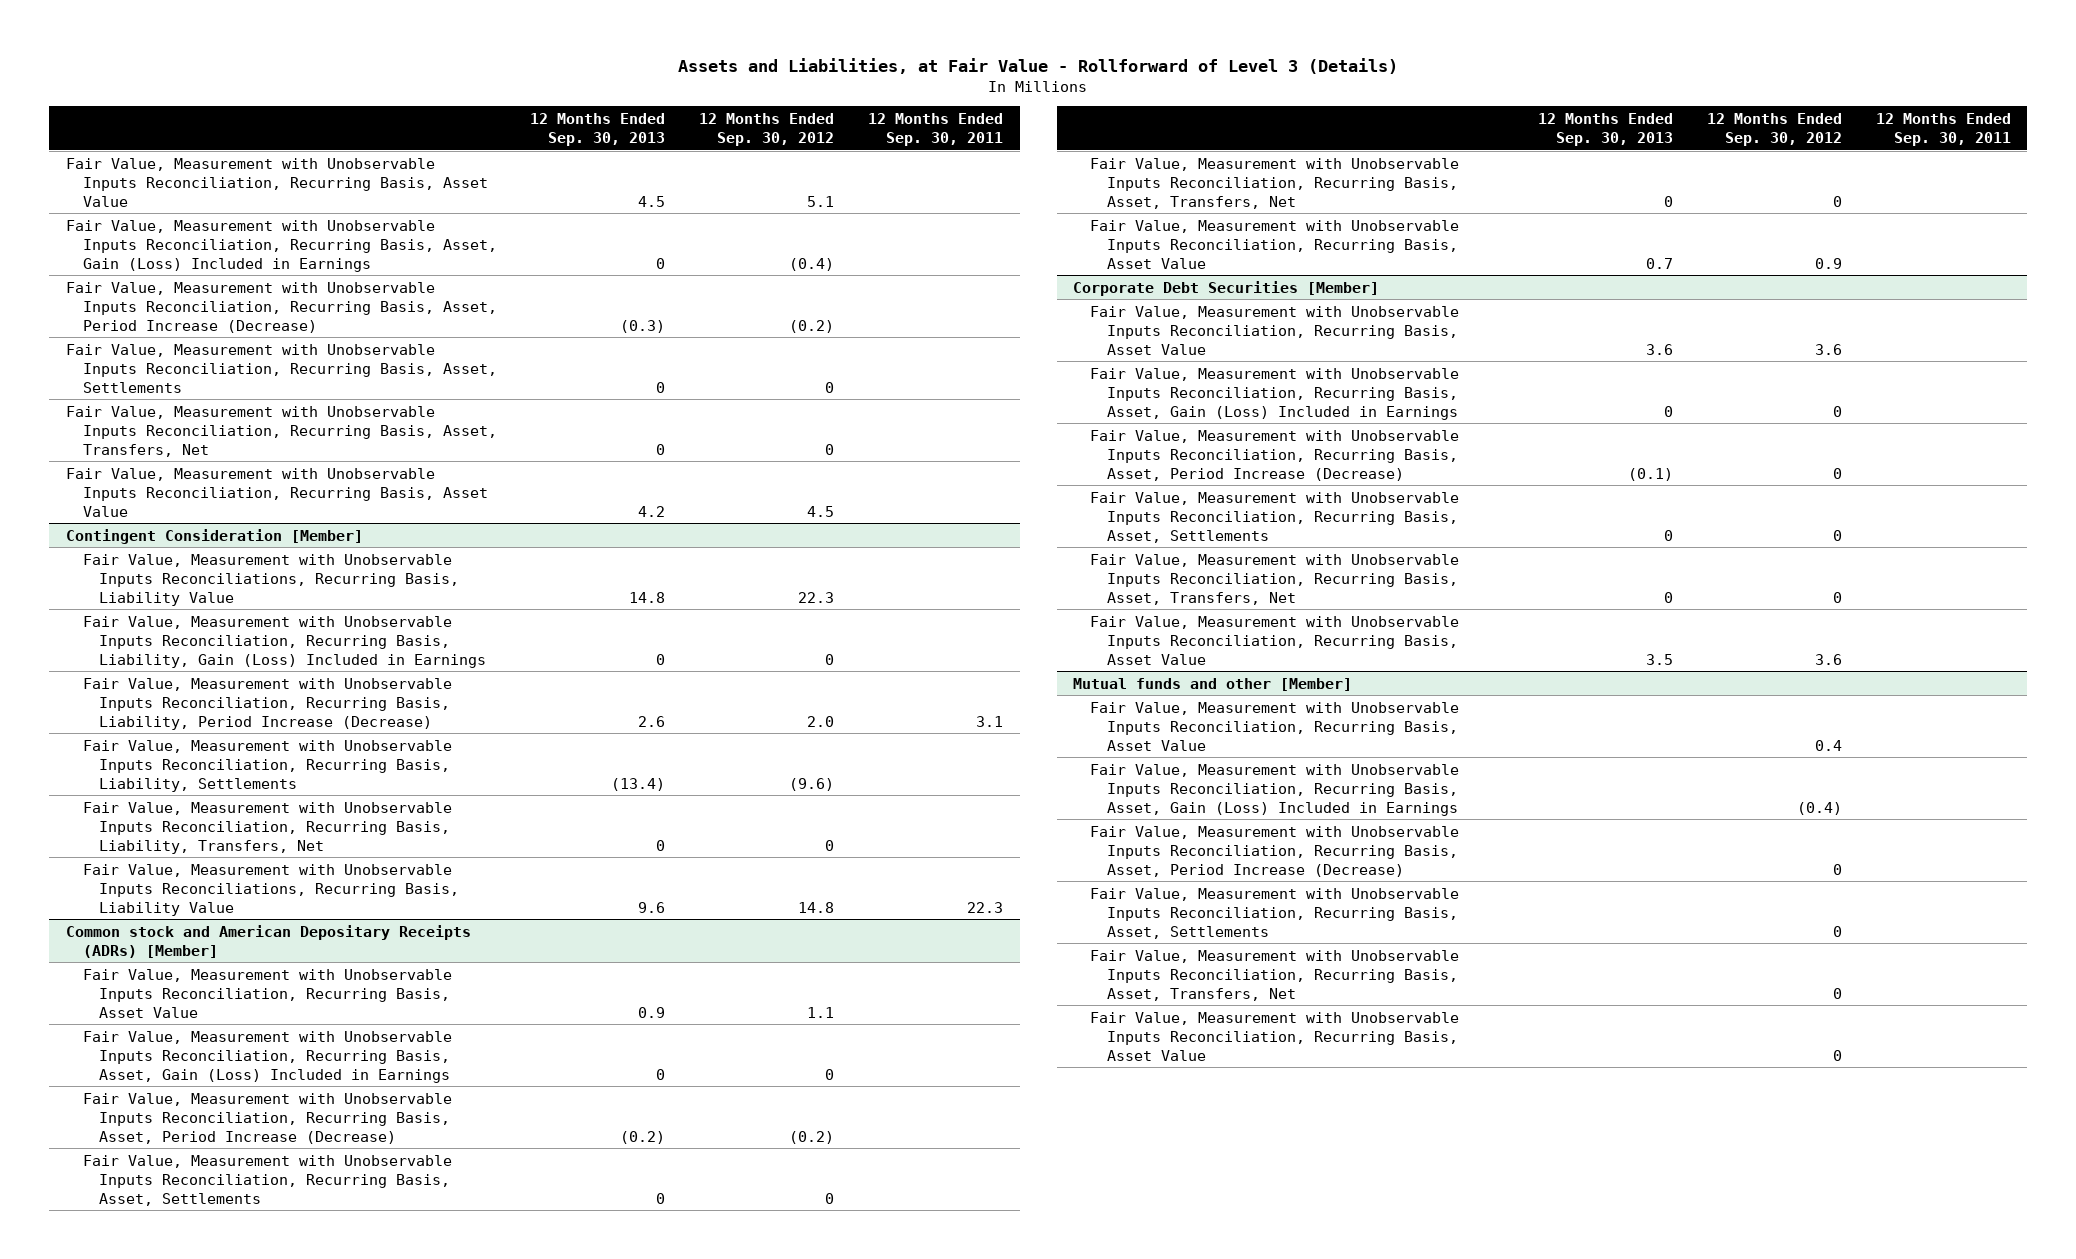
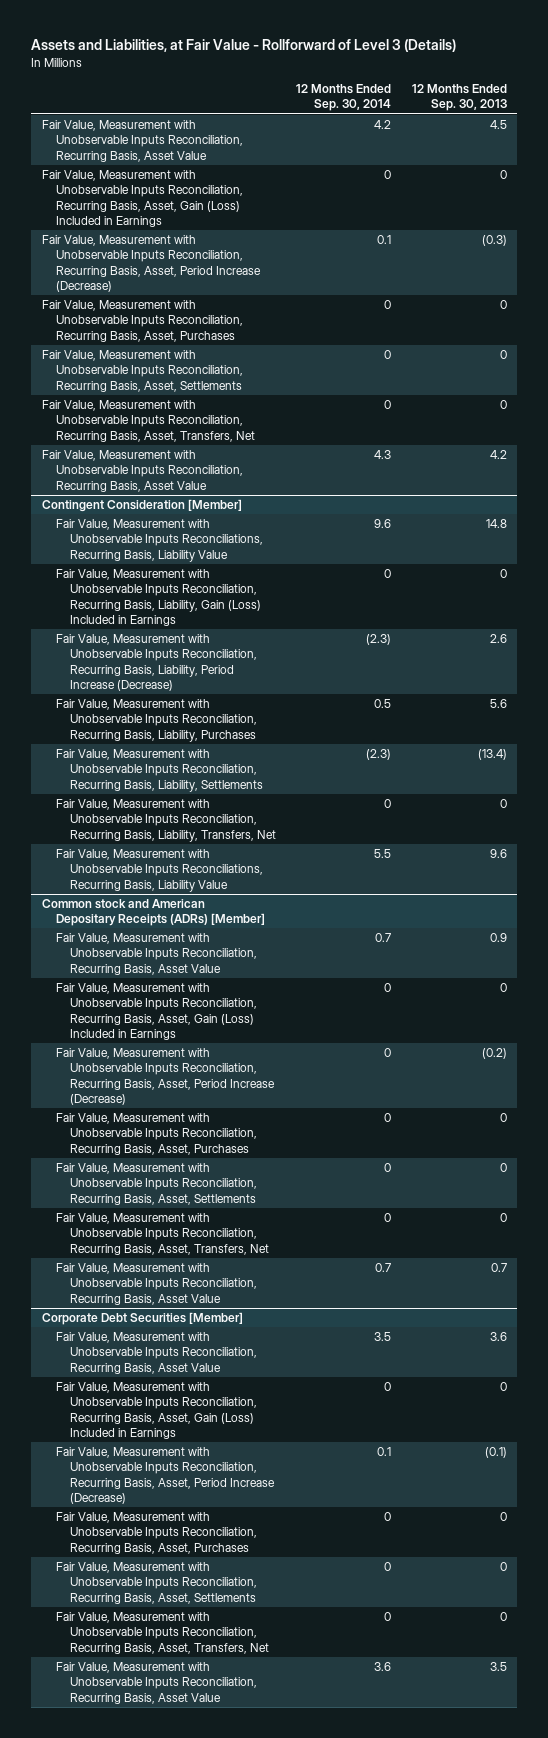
- | 12 Months Ended Sep. 30, 2013 | 12 Months Ended Sep. 30, 2012 | 12 Months Ended Sep. 30, 2011
+ | 12 Months Ended Sep. 30, 2014 | 12 Months Ended Sep. 30, 2013
+ Fair Value, Measurement with Unobservable Inputs Reconciliation, Recurring Basis, Asset, Purchases | 0 | 0
@ Contingent Consideration [Member]
+ Fair Value, Measurement with Unobservable Inputs Reconciliation, Recurring Basis, Liability, Purchases | 0.5 | 5.6
@ Common stock and American Depositary Receipts (ADRs) [Member]
+ Fair Value, Measurement with Unobservable Inputs Reconciliation, Recurring Basis, Asset, Purchases | 0 | 0
@ Corporate Debt Securities [Member]
+ Fair Value, Measurement with Unobservable Inputs Reconciliation, Recurring Basis, Asset, Purchases | 0 | 0
- Mutual funds and other [Member]
- Fair Value, Measurement with Unobservable Inputs Reconciliation, Recurring Basis, Asset Value | | 0.4 |
- Fair Value, Measurement with Unobservable Inputs Reconciliation, Recurring Basis, Asset, Gain (Loss) Included in Earnings | | (0.4) |
- Fair Value, Measurement with Unobservable Inputs Reconciliation, Recurring Basis, Asset, Period Increase (Decrease) | | 0 |
- Fair Value, Measurement with Unobservable Inputs Reconciliation, Recurring Basis, Asset, Settlements | | 0 |
- Fair Value, Measurement with Unobservable Inputs Reconciliation, Recurring Basis, Asset, Transfers, Net | | 0 |
- Fair Value, Measurement with Unobservable Inputs Reconciliation, Recurring Basis, Asset Value | | 0 |

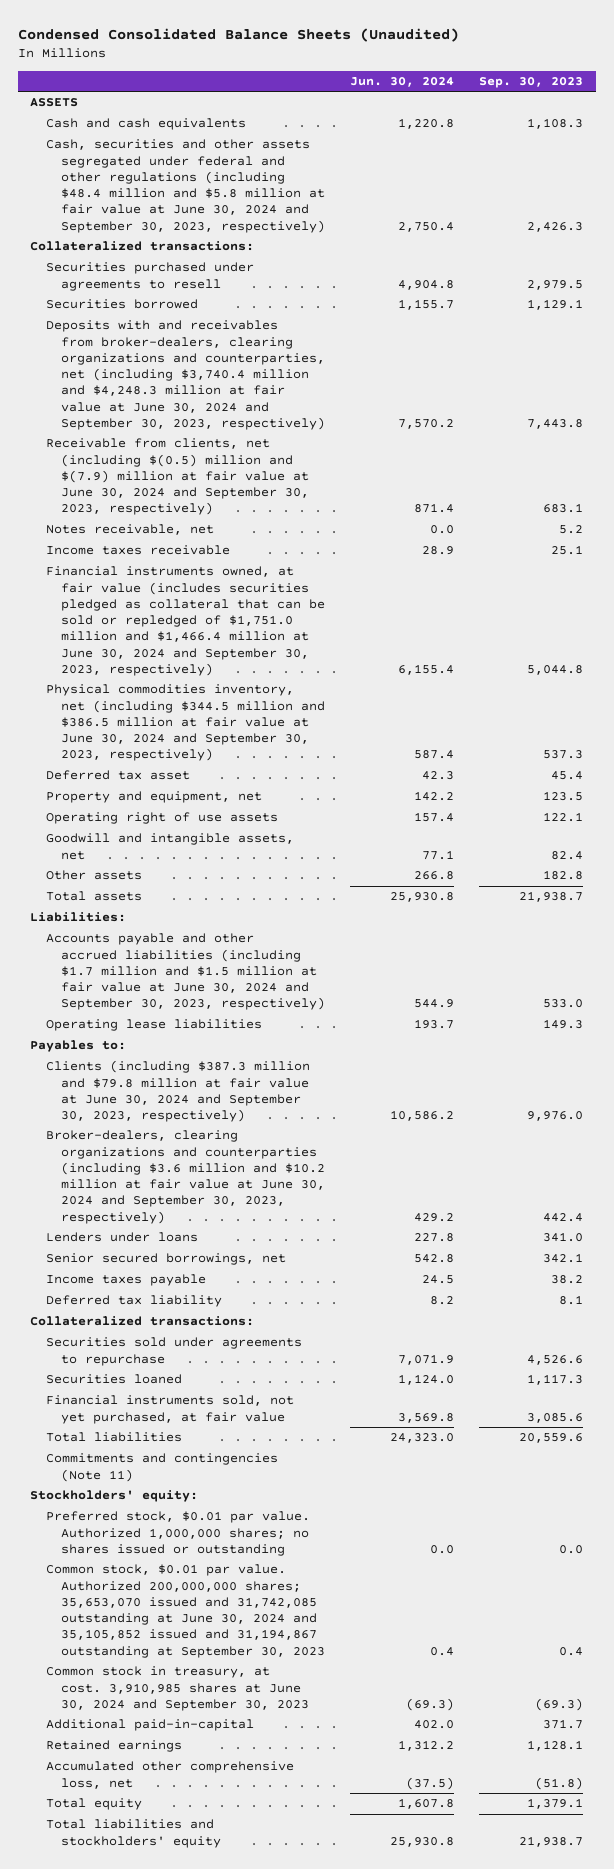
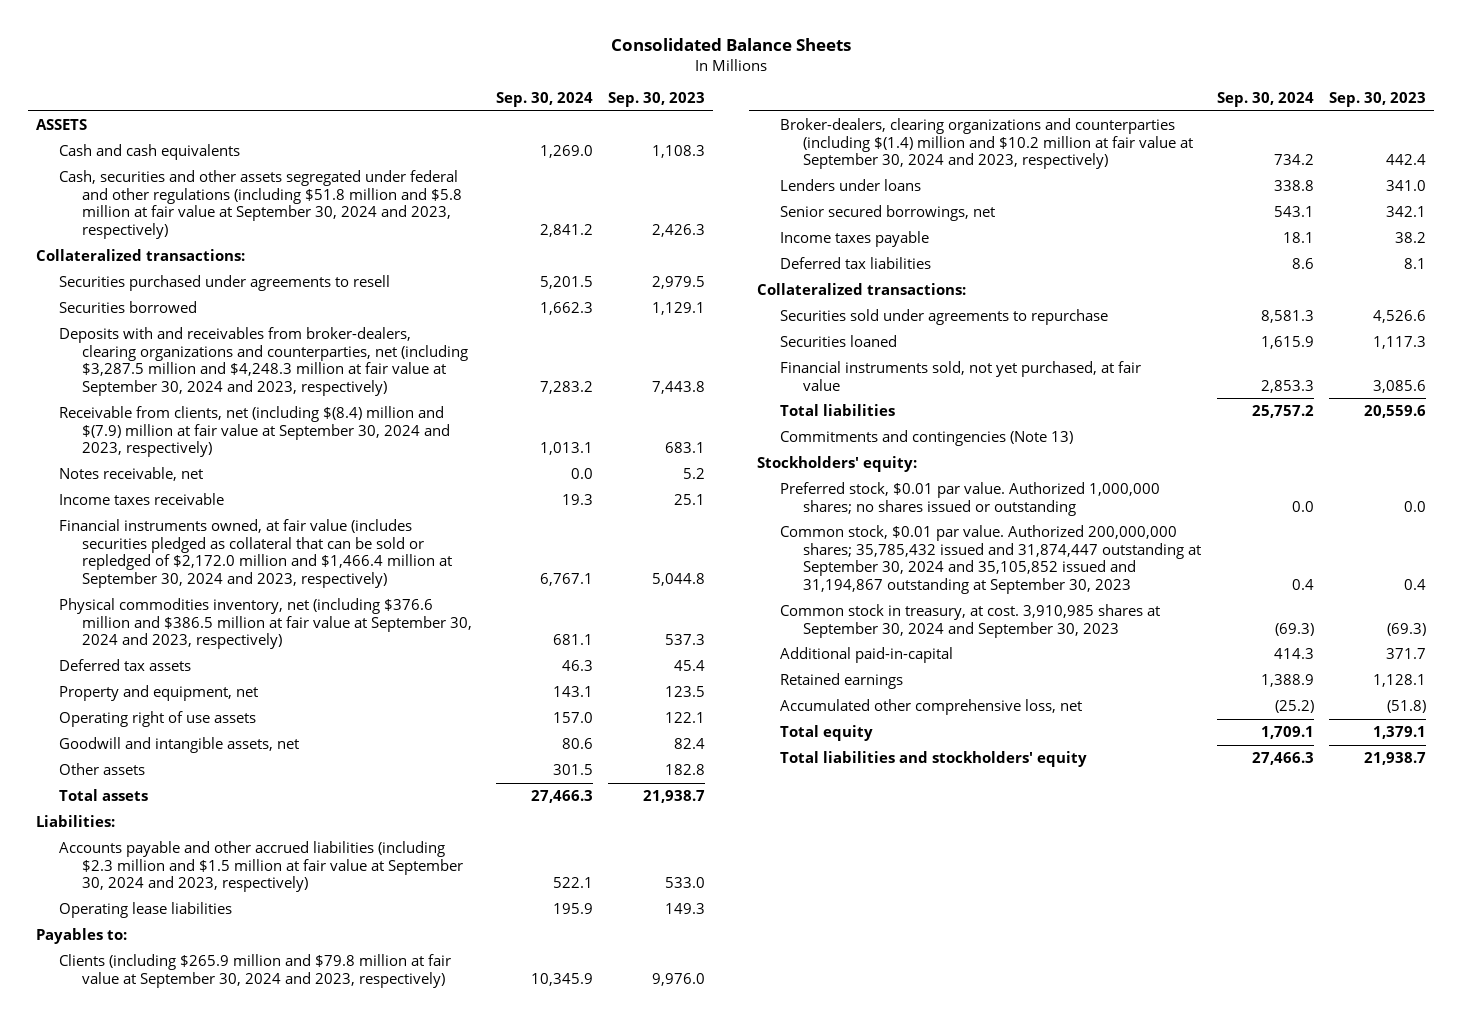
- Condensed Consolidated Balance Sheets (Unaudited)
+ Consolidated Balance Sheets
- | Jun. 30, 2024 | Sep. 30, 2023
+ | Sep. 30, 2024 | Sep. 30, 2023
- Cash, securities and other assets segregated under federal and other regulations (including $48.4 million and $5.8 million at fair value at June 30, 2024 and September 30, 2023, respectively) | 2,750.4 | 2,426.3
+ Cash, securities and other assets segregated under federal and other regulations (including $51.8 million and $5.8 million at fair value at September 30, 2024 and 2023, respectively) | 2,841.2 | 2,426.3
- Deposits with and receivables from broker-dealers, clearing organizations and counterparties, net (including $3,740.4 million and $4,248.3 million at fair value at June 30, 2024 and September 30, 2023, respectively) | 7,570.2 | 7,443.8
- Receivable from clients, net (including $(0.5) million and $(7.9) million at fair value at June 30, 2024 and September 30, 2023, respectively) | 871.4 | 683.1
+ Deposits with and receivables from broker-dealers, clearing organizations and counterparties, net (including $3,287.5 million and $4,248.3 million at fair value at September 30, 2024 and 2023, respectively) | 7,283.2 | 7,443.8
+ Receivable from clients, net (including $(8.4) million and $(7.9) million at fair value at September 30, 2024 and 2023, respectively) | 1,013.1 | 683.1
- Financial instruments owned, at fair value (includes securities pledged as collateral that can be sold or repledged of $1,751.0 million and $1,466.4 million at June 30, 2024 and September 30, 2023, respectively) | 6,155.4 | 5,044.8
- Physical commodities inventory, net (including $344.5 million and $386.5 million at fair value at June 30, 2024 and September 30, 2023, respectively) | 587.4 | 537.3
- Deferred tax asset | 42.3 | 45.4
+ Financial instruments owned, at fair value (includes securities pledged as collateral that can be sold or repledged of $2,172.0 million and $1,466.4 million at September 30, 2024 and 2023, respectively) | 6,767.1 | 5,044.8
+ Physical commodities inventory, net (including $376.6 million and $386.5 million at fair value at September 30, 2024 and 2023, respectively) | 681.1 | 537.3
+ Deferred tax assets | 46.3 | 45.4
- Accounts payable and other accrued liabilities (including $1.7 million and $1.5 million at fair value at June 30, 2024 and September 30, 2023, respectively) | 544.9 | 533.0
+ Accounts payable and other accrued liabilities (including $2.3 million and $1.5 million at fair value at September 30, 2024 and 2023, respectively) | 522.1 | 533.0
- Clients (including $387.3 million and $79.8 million at fair value at June 30, 2024 and September 30, 2023, respectively) | 10,586.2 | 9,976.0
- Broker-dealers, clearing organizations and counterparties (including $3.6 million and $10.2 million at fair value at June 30, 2024 and September 30, 2023, respectively) | 429.2 | 442.4
+ Clients (including $265.9 million and $79.8 million at fair value at September 30, 2024 and 2023, respectively) | 10,345.9 | 9,976.0
+ Broker-dealers, clearing organizations and counterparties (including $(1.4) million and $10.2 million at fair value at September 30, 2024 and 2023, respectively) | 734.2 | 442.4
- Deferred tax liability | 8.2 | 8.1
+ Deferred tax liabilities | 8.6 | 8.1
- Commitments and contingencies (Note 11)
+ Commitments and contingencies (Note 13)
- Common stock, $0.01 par value. Authorized 200,000,000 shares; 35,653,070 issued and 31,742,085 outstanding at June 30, 2024 and 35,105,852 issued and 31,194,867 outstanding at September 30, 2023 | 0.4 | 0.4
- Common stock in treasury, at cost. 3,910,985 shares at June 30, 2024 and September 30, 2023 | (69.3) | (69.3)
+ Common stock, $0.01 par value. Authorized 200,000,000 shares; 35,785,432 issued and 31,874,447 outstanding at September 30, 2024 and 35,105,852 issued and 31,194,867 outstanding at September 30, 2023 | 0.4 | 0.4
+ Common stock in treasury, at cost. 3,910,985 shares at September 30, 2024 and September 30, 2023 | (69.3) | (69.3)

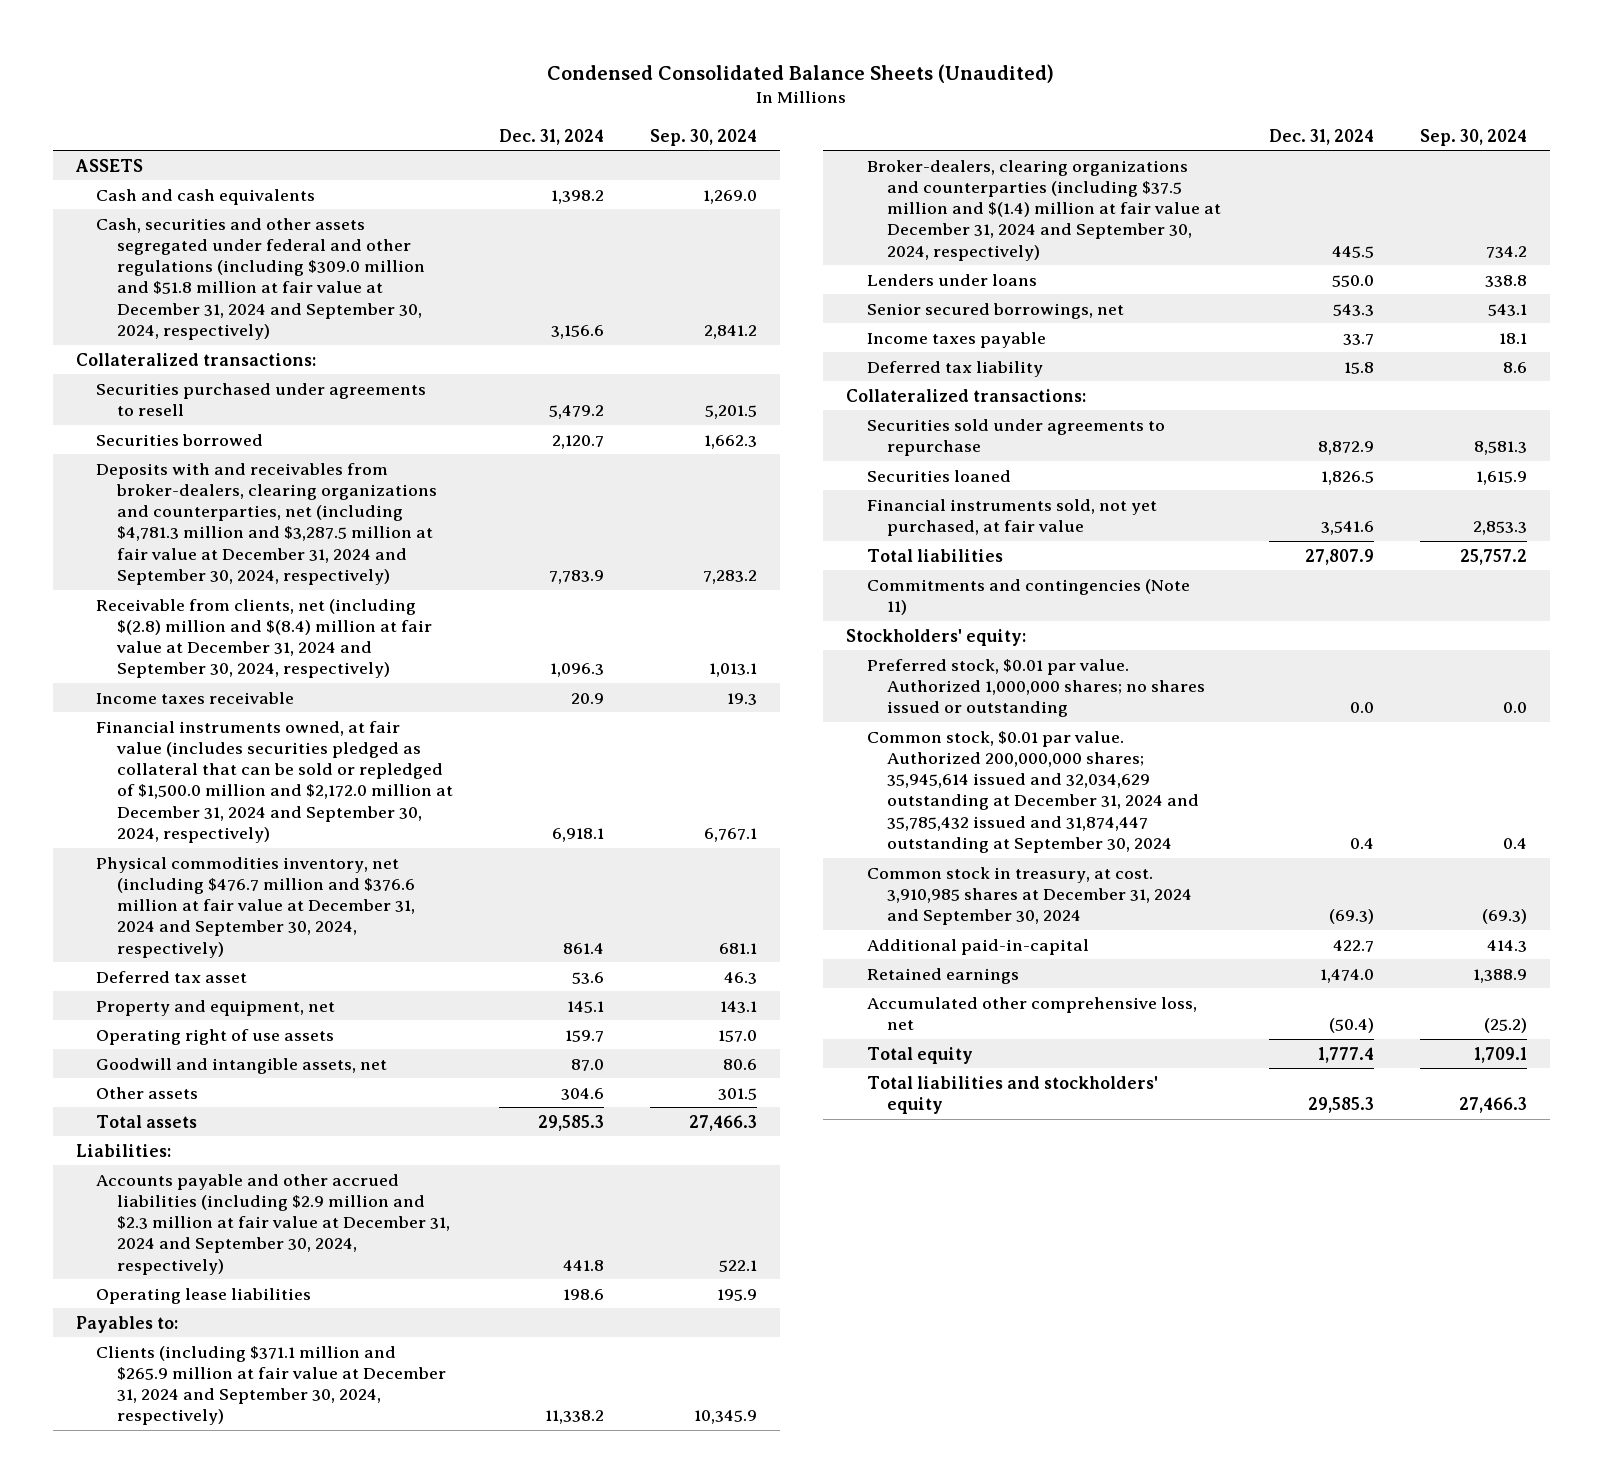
- Consolidated Balance Sheets
+ Condensed Consolidated Balance Sheets (Unaudited)
- | Sep. 30, 2024 | Sep. 30, 2023
+ | Dec. 31, 2024 | Sep. 30, 2024
- Cash, securities and other assets segregated under federal and other regulations (including $51.8 million and $5.8 million at fair value at September 30, 2024 and 2023, respectively) | 2,841.2 | 2,426.3
+ Cash, securities and other assets segregated under federal and other regulations (including $309.0 million and $51.8 million at fair value at December 31, 2024 and September 30, 2024, respectively) | 3,156.6 | 2,841.2
- Deposits with and receivables from broker-dealers, clearing organizations and counterparties, net (including $3,287.5 million and $4,248.3 million at fair value at September 30, 2024 and 2023, respectively) | 7,283.2 | 7,443.8
- Receivable from clients, net (including $(8.4) million and $(7.9) million at fair value at September 30, 2024 and 2023, respectively) | 1,013.1 | 683.1
- Notes receivable, net | 0.0 | 5.2
+ Deposits with and receivables from broker-dealers, clearing organizations and counterparties, net (including $4,781.3 million and $3,287.5 million at fair value at December 31, 2024 and September 30, 2024, respectively) | 7,783.9 | 7,283.2
+ Receivable from clients, net (including $(2.8) million and $(8.4) million at fair value at December 31, 2024 and September 30, 2024, respectively) | 1,096.3 | 1,013.1
- Financial instruments owned, at fair value (includes securities pledged as collateral that can be sold or repledged of $2,172.0 million and $1,466.4 million at September 30, 2024 and 2023, respectively) | 6,767.1 | 5,044.8
- Physical commodities inventory, net (including $376.6 million and $386.5 million at fair value at September 30, 2024 and 2023, respectively) | 681.1 | 537.3
- Deferred tax assets | 46.3 | 45.4
+ Financial instruments owned, at fair value (includes securities pledged as collateral that can be sold or repledged of $1,500.0 million and $2,172.0 million at December 31, 2024 and September 30, 2024, respectively) | 6,918.1 | 6,767.1
+ Physical commodities inventory, net (including $476.7 million and $376.6 million at fair value at December 31, 2024 and September 30, 2024, respectively) | 861.4 | 681.1
+ Deferred tax asset | 53.6 | 46.3
- Accounts payable and other accrued liabilities (including $2.3 million and $1.5 million at fair value at September 30, 2024 and 2023, respectively) | 522.1 | 533.0
+ Accounts payable and other accrued liabilities (including $2.9 million and $2.3 million at fair value at December 31, 2024 and September 30, 2024, respectively) | 441.8 | 522.1
- Clients (including $265.9 million and $79.8 million at fair value at September 30, 2024 and 2023, respectively) | 10,345.9 | 9,976.0
- Broker-dealers, clearing organizations and counterparties (including $(1.4) million and $10.2 million at fair value at September 30, 2024 and 2023, respectively) | 734.2 | 442.4
+ Clients (including $371.1 million and $265.9 million at fair value at December 31, 2024 and September 30, 2024, respectively) | 11,338.2 | 10,345.9
+ Broker-dealers, clearing organizations and counterparties (including $37.5 million and $(1.4) million at fair value at December 31, 2024 and September 30, 2024, respectively) | 445.5 | 734.2
- Deferred tax liabilities | 8.6 | 8.1
+ Deferred tax liability | 15.8 | 8.6
- Commitments and contingencies (Note 13)
+ Commitments and contingencies (Note 11)
- Common stock, $0.01 par value. Authorized 200,000,000 shares; 35,785,432 issued and 31,874,447 outstanding at September 30, 2024 and 35,105,852 issued and 31,194,867 outstanding at September 30, 2023 | 0.4 | 0.4
- Common stock in treasury, at cost. 3,910,985 shares at September 30, 2024 and September 30, 2023 | (69.3) | (69.3)
+ Common stock, $0.01 par value. Authorized 200,000,000 shares; 35,945,614 issued and 32,034,629 outstanding at December 31, 2024 and 35,785,432 issued and 31,874,447 outstanding at September 30, 2024 | 0.4 | 0.4
+ Common stock in treasury, at cost. 3,910,985 shares at December 31, 2024 and September 30, 2024 | (69.3) | (69.3)

